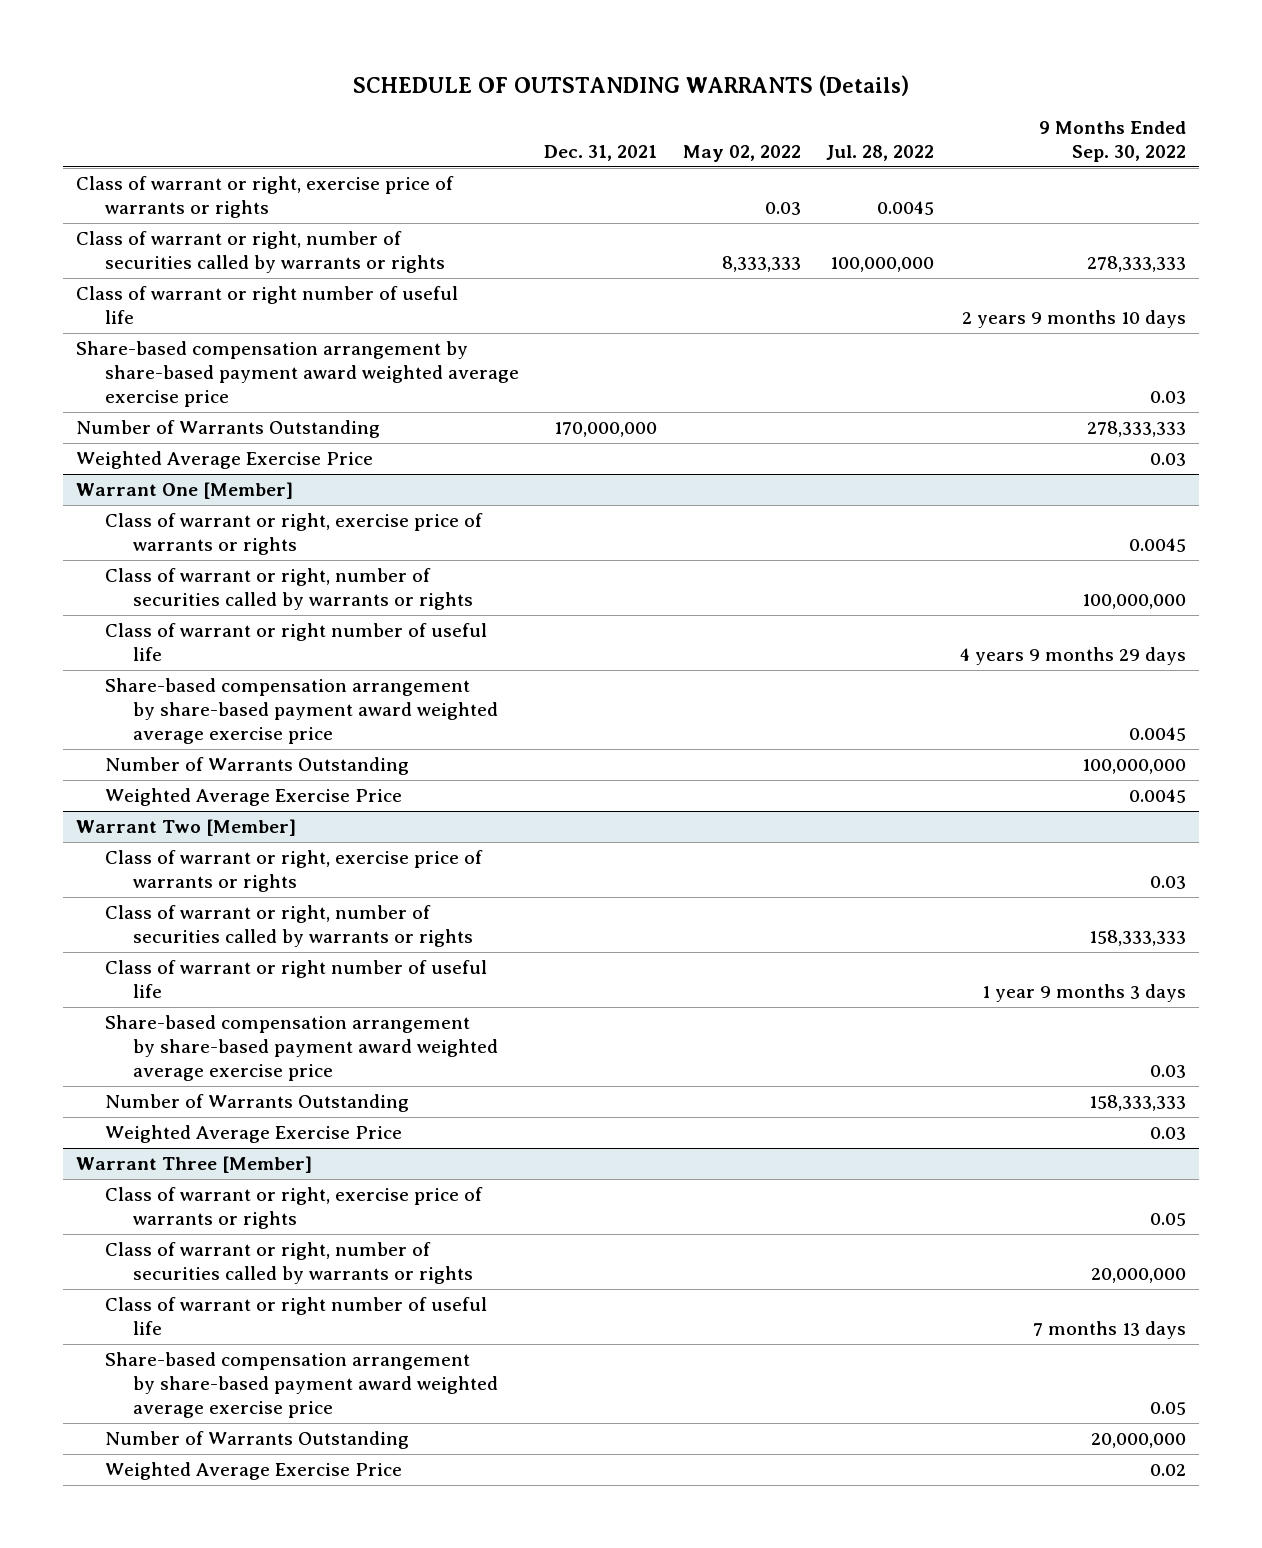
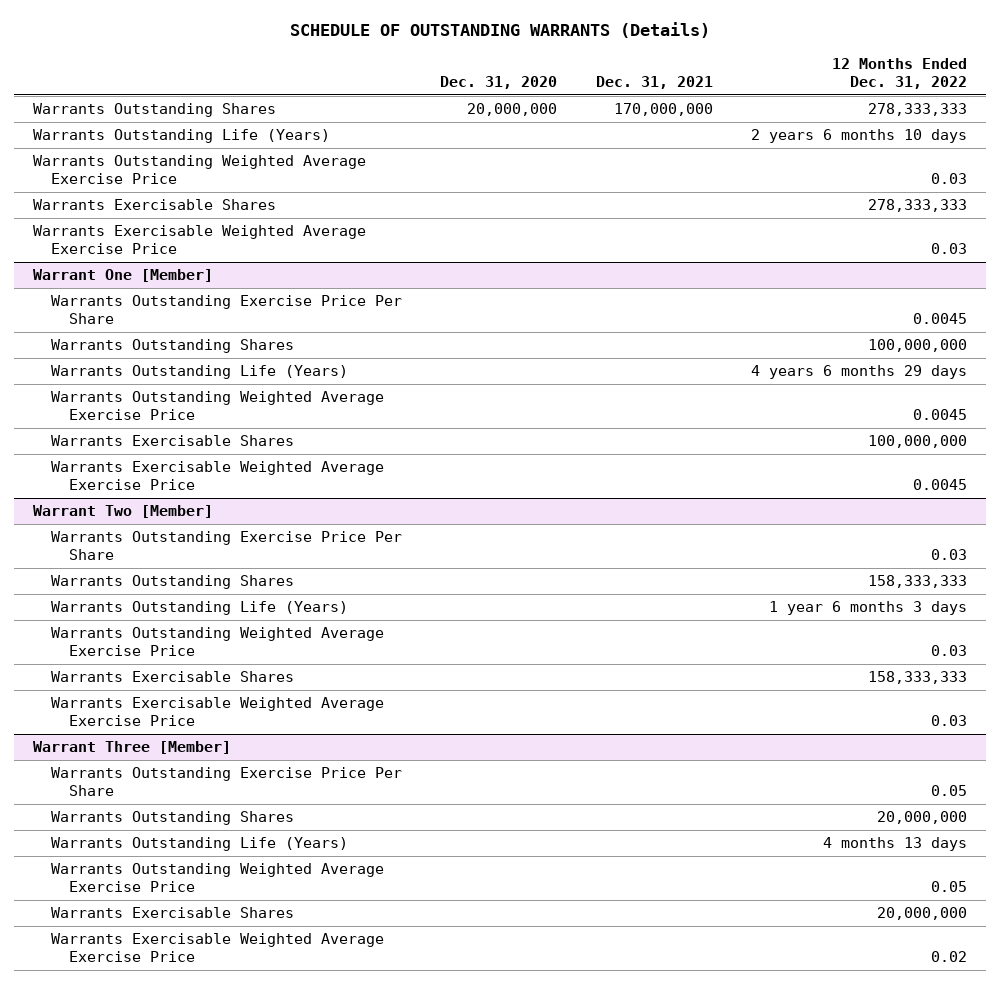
- | Dec. 31, 2021 | May 02, 2022 | Jul. 28, 2022 | 9 Months Ended Sep. 30, 2022
+ | Dec. 31, 2020 | Dec. 31, 2021 | 12 Months Ended Dec. 31, 2022
- Class of warrant or right, exercise price of warrants or rights | | 0.03 | 0.0045 |
- Class of warrant or right, number of securities called by warrants or rights | | 8,333,333 | 100,000,000 | 278,333,333
- Class of warrant or right number of useful life | | | | 2 years 9 months 10 days
- Share-based compensation arrangement by share-based payment award weighted average exercise price | | | | 0.03
- Number of Warrants Outstanding | 170,000,000 | | | 278,333,333
- Weighted Average Exercise Price | | | | 0.03
+ Warrants Outstanding Shares | 20,000,000 | 170,000,000 | 278,333,333
+ Warrants Outstanding Life (Years) | | | 2 years 6 months 10 days
+ Warrants Outstanding Weighted Average Exercise Price | | | 0.03
+ Warrants Exercisable Shares | | | 278,333,333
+ Warrants Exercisable Weighted Average Exercise Price | | | 0.03
@ Warrant One [Member]
- Class of warrant or right, exercise price of warrants or rights | | | | 0.0045
- Class of warrant or right, number of securities called by warrants or rights | | | | 100,000,000
- Class of warrant or right number of useful life | | | | 4 years 9 months 29 days
- Share-based compensation arrangement by share-based payment award weighted average exercise price | | | | 0.0045
- Number of Warrants Outstanding | | | | 100,000,000
- Weighted Average Exercise Price | | | | 0.0045
+ Warrants Outstanding Exercise Price Per Share | | | 0.0045
+ Warrants Outstanding Shares | | | 100,000,000
+ Warrants Outstanding Life (Years) | | | 4 years 6 months 29 days
+ Warrants Outstanding Weighted Average Exercise Price | | | 0.0045
+ Warrants Exercisable Shares | | | 100,000,000
+ Warrants Exercisable Weighted Average Exercise Price | | | 0.0045
@ Warrant Two [Member]
- Class of warrant or right, exercise price of warrants or rights | | | | 0.03
- Class of warrant or right, number of securities called by warrants or rights | | | | 158,333,333
- Class of warrant or right number of useful life | | | | 1 year 9 months 3 days
- Share-based compensation arrangement by share-based payment award weighted average exercise price | | | | 0.03
- Number of Warrants Outstanding | | | | 158,333,333
- Weighted Average Exercise Price | | | | 0.03
+ Warrants Outstanding Exercise Price Per Share | | | 0.03
+ Warrants Outstanding Shares | | | 158,333,333
+ Warrants Outstanding Life (Years) | | | 1 year 6 months 3 days
+ Warrants Outstanding Weighted Average Exercise Price | | | 0.03
+ Warrants Exercisable Shares | | | 158,333,333
+ Warrants Exercisable Weighted Average Exercise Price | | | 0.03
@ Warrant Three [Member]
- Class of warrant or right, exercise price of warrants or rights | | | | 0.05
- Class of warrant or right, number of securities called by warrants or rights | | | | 20,000,000
- Class of warrant or right number of useful life | | | | 7 months 13 days
- Share-based compensation arrangement by share-based payment award weighted average exercise price | | | | 0.05
- Number of Warrants Outstanding | | | | 20,000,000
- Weighted Average Exercise Price | | | | 0.02
+ Warrants Outstanding Exercise Price Per Share | | | 0.05
+ Warrants Outstanding Shares | | | 20,000,000
+ Warrants Outstanding Life (Years) | | | 4 months 13 days
+ Warrants Outstanding Weighted Average Exercise Price | | | 0.05
+ Warrants Exercisable Shares | | | 20,000,000
+ Warrants Exercisable Weighted Average Exercise Price | | | 0.02

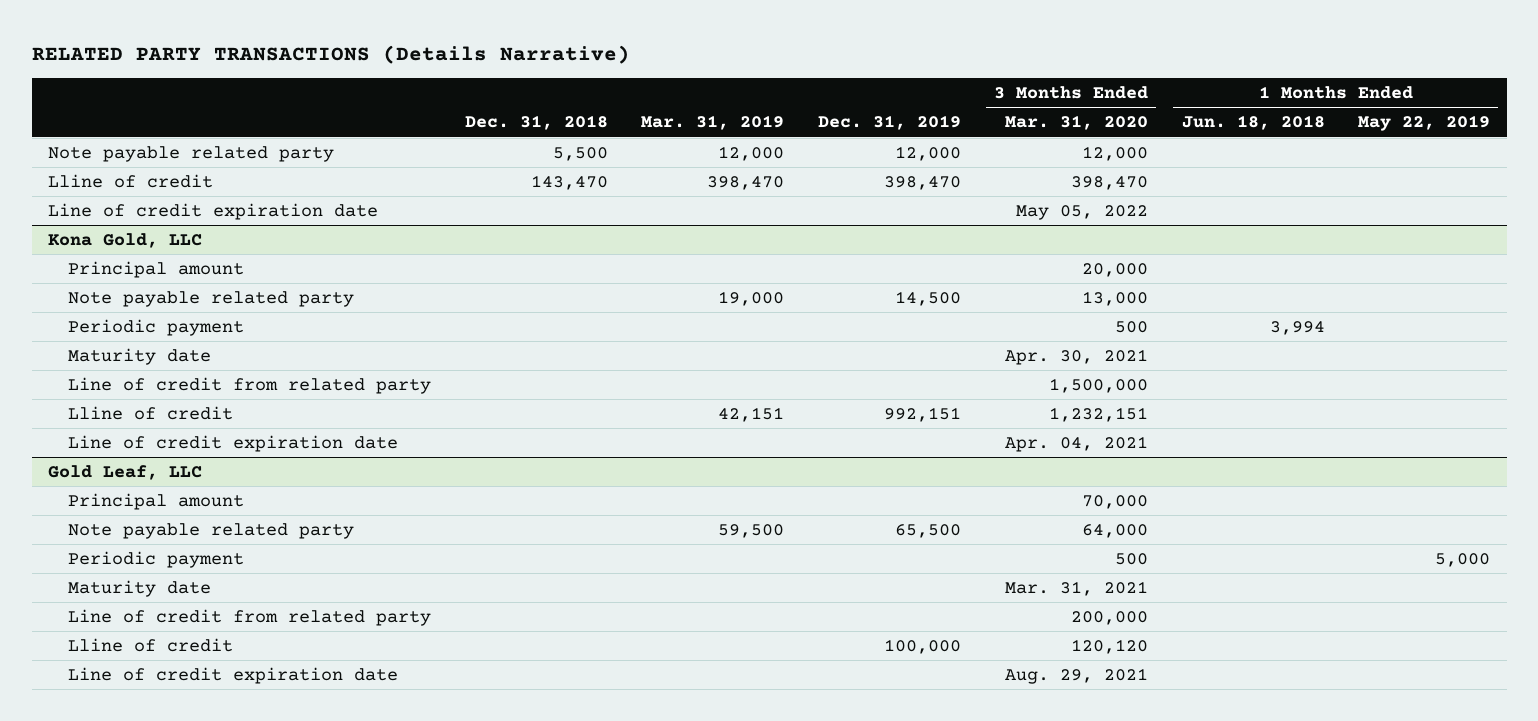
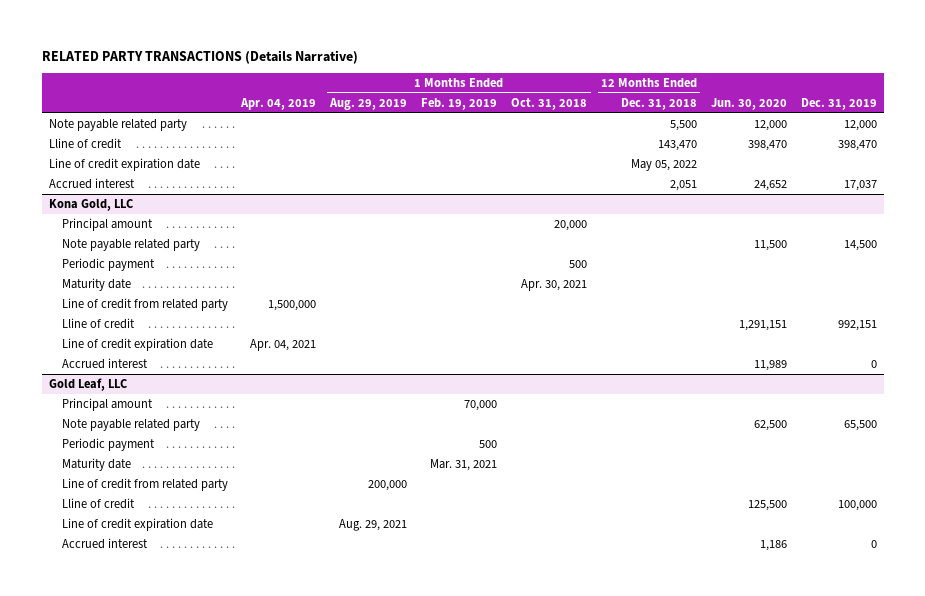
- | Dec. 31, 2018 | Mar. 31, 2019 | Dec. 31, 2019 | 3 Months Ended Mar. 31, 2020 | 1 Months Ended Jun. 18, 2018 | 1 Months Ended May 22, 2019
+ | Apr. 04, 2019 | 1 Months Ended Aug. 29, 2019 | 1 Months Ended Feb. 19, 2019 | 1 Months Ended Oct. 31, 2018 | 12 Months Ended Dec. 31, 2018 | Jun. 30, 2020 | Dec. 31, 2019
+ Accrued interest | | | | | 2,051 | 24,652 | 17,037
@ Kona Gold, LLC
+ Accrued interest | | | | | | 11,989 | 0
@ Gold Leaf, LLC
+ Accrued interest | | | | | | 1,186 | 0

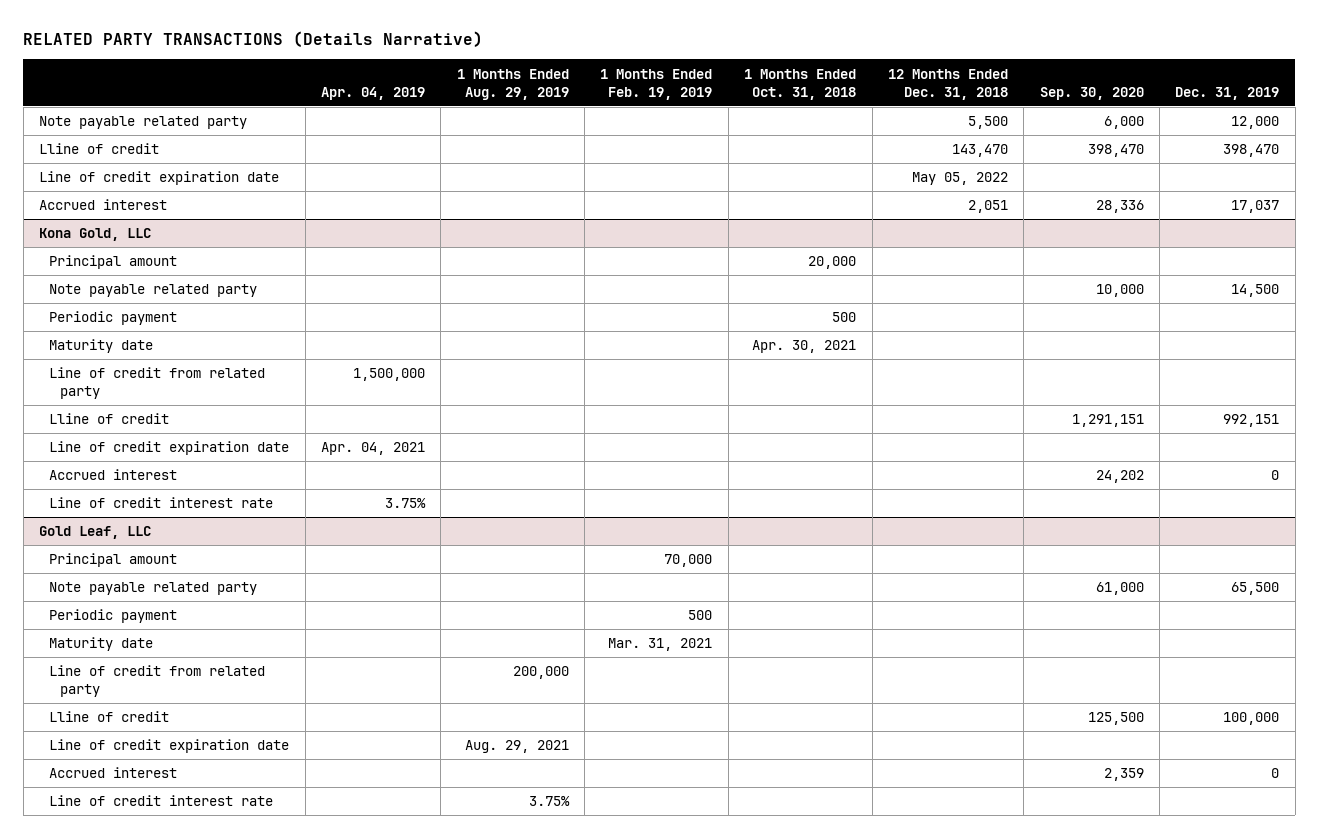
- | Apr. 04, 2019 | 1 Months Ended Aug. 29, 2019 | 1 Months Ended Feb. 19, 2019 | 1 Months Ended Oct. 31, 2018 | 12 Months Ended Dec. 31, 2018 | Jun. 30, 2020 | Dec. 31, 2019
+ | Apr. 04, 2019 | 1 Months Ended Aug. 29, 2019 | 1 Months Ended Feb. 19, 2019 | 1 Months Ended Oct. 31, 2018 | 12 Months Ended Dec. 31, 2018 | Sep. 30, 2020 | Dec. 31, 2019
@ Kona Gold, LLC
+ Line of credit interest rate | 3.75% | | | | | |
@ Gold Leaf, LLC
+ Line of credit interest rate | | 3.75% | | | | |

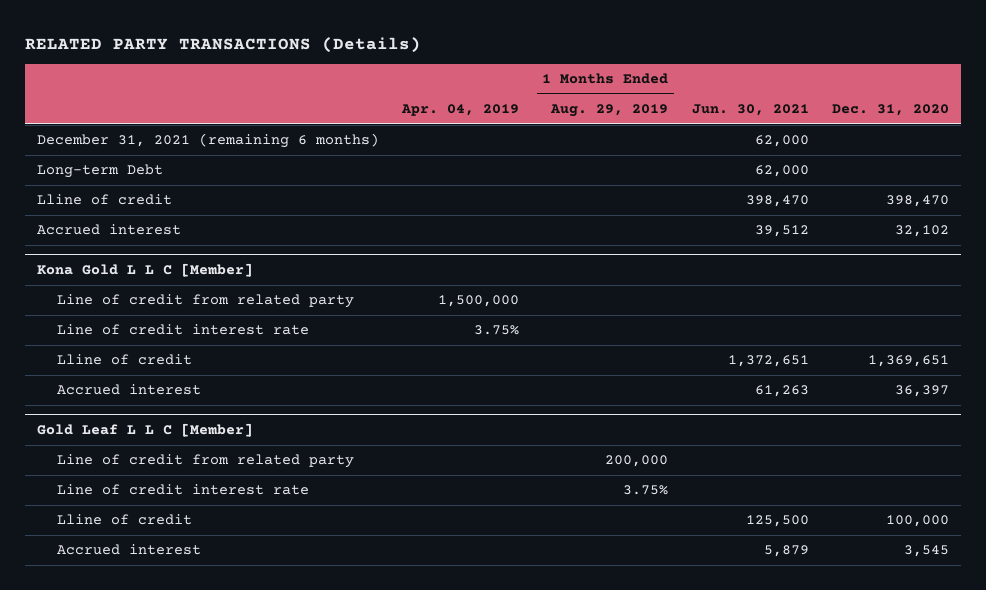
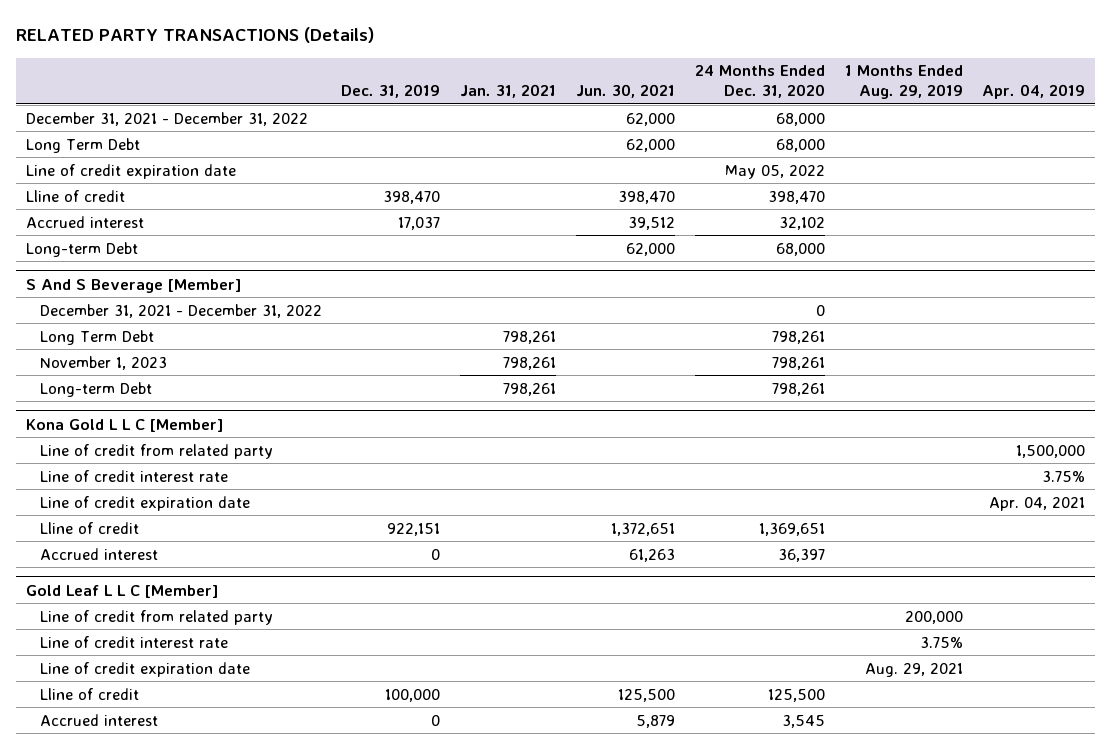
- | Apr. 04, 2019 | 1 Months Ended Aug. 29, 2019 | Jun. 30, 2021 | Dec. 31, 2020
+ | Dec. 31, 2019 | Jan. 31, 2021 | Jun. 30, 2021 | 24 Months Ended Dec. 31, 2020 | 1 Months Ended Aug. 29, 2019 | Apr. 04, 2019
- December 31, 2021 (remaining 6 months) | | | 62,000 |
+ December 31, 2021 - December 31, 2022 | | | 62,000 | 68,000 | |
+ Long Term Debt | | | 62,000 | 68,000 | |
+ Line of credit expiration date | | | | May 05, 2022 | |
moved down: Long-term Debt | | | 62,000 | 68,000 | |
+ S And S Beverage [Member]
+ December 31, 2021 - December 31, 2022 | | | | 0 | |
+ Long Term Debt | | 798,261 | | 798,261 | |
+ November 1, 2023 | | 798,261 | | 798,261 | |
+ Long-term Debt | | 798,261 | | 798,261 | |
@ Kona Gold L L C [Member]
+ Line of credit expiration date | | | | | | Apr. 04, 2021
@ Gold Leaf L L C [Member]
+ Line of credit expiration date | | | | | Aug. 29, 2021 |

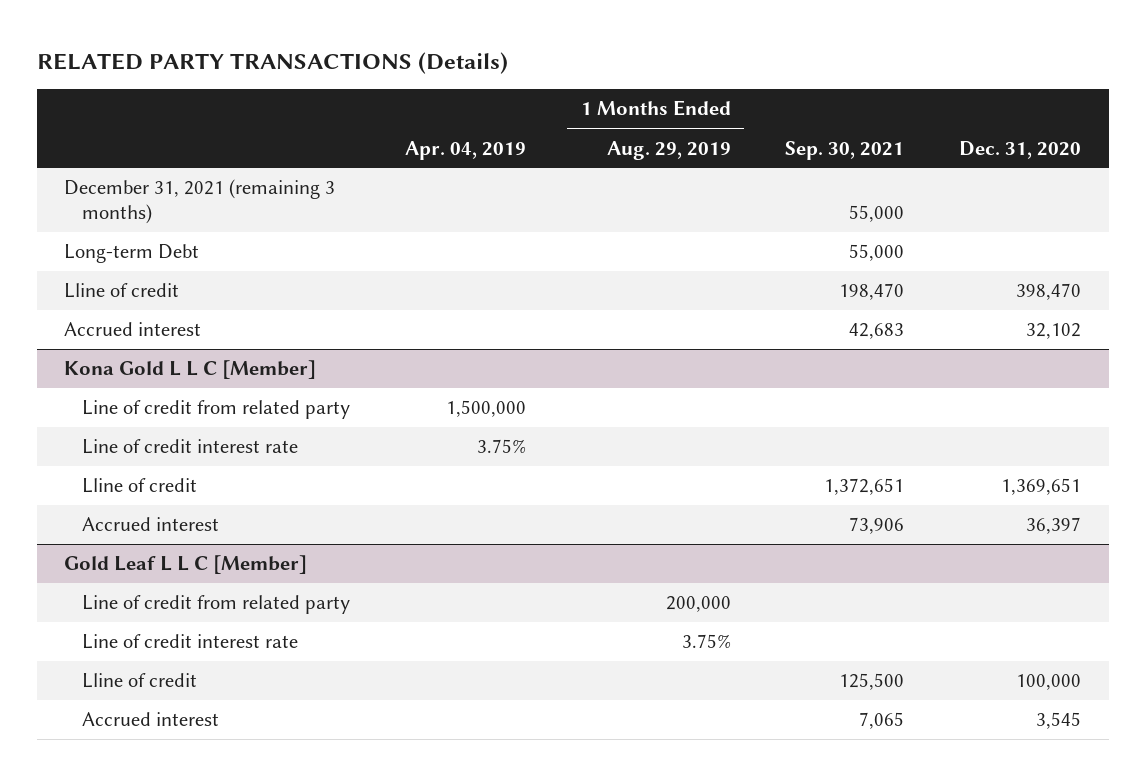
- | Dec. 31, 2019 | Jan. 31, 2021 | Jun. 30, 2021 | 24 Months Ended Dec. 31, 2020 | 1 Months Ended Aug. 29, 2019 | Apr. 04, 2019
+ | Apr. 04, 2019 | 1 Months Ended Aug. 29, 2019 | Sep. 30, 2021 | Dec. 31, 2020
- December 31, 2021 - December 31, 2022 | | | 62,000 | 68,000 | |
- Long Term Debt | | | 62,000 | 68,000 | |
- Line of credit expiration date | | | | May 05, 2022 | |
+ December 31, 2021 (remaining 3 months) | | | 55,000 |
moved up: Long-term Debt | | | 55,000 |
- S And S Beverage [Member]
- December 31, 2021 - December 31, 2022 | | | | 0 | |
- Long Term Debt | | 798,261 | | 798,261 | |
- November 1, 2023 | | 798,261 | | 798,261 | |
- Long-term Debt | | 798,261 | | 798,261 | |
@ Kona Gold L L C [Member]
- Line of credit expiration date | | | | | | Apr. 04, 2021
@ Gold Leaf L L C [Member]
- Line of credit expiration date | | | | | Aug. 29, 2021 |

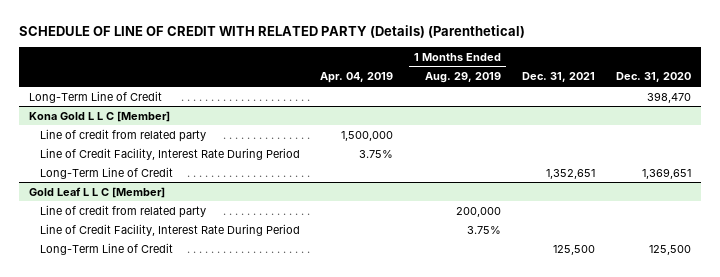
- RELATED PARTY TRANSACTIONS (Details)
+ SCHEDULE OF LINE OF CREDIT WITH RELATED PARTY (Details) (Parenthetical)
- | Apr. 04, 2019 | 1 Months Ended Aug. 29, 2019 | Sep. 30, 2021 | Dec. 31, 2020
+ | Apr. 04, 2019 | 1 Months Ended Aug. 29, 2019 | Dec. 31, 2021 | Dec. 31, 2020
- December 31, 2021 (remaining 3 months) | | | 55,000 |
- Long-term Debt | | | 55,000 |
- Lline of credit | | | 198,470 | 398,470
- Accrued interest | | | 42,683 | 32,102
+ Long-Term Line of Credit | | | | 398,470
@ Kona Gold L L C [Member]
- Line of credit interest rate | 3.75% | | |
- Lline of credit | | | 1,372,651 | 1,369,651
- Accrued interest | | | 73,906 | 36,397
+ Line of Credit Facility, Interest Rate During Period | 3.75% | | |
+ Long-Term Line of Credit | | | 1,352,651 | 1,369,651
@ Gold Leaf L L C [Member]
- Line of credit interest rate | | 3.75% | |
- Lline of credit | | | 125,500 | 100,000
- Accrued interest | | | 7,065 | 3,545
+ Line of Credit Facility, Interest Rate During Period | | 3.75% | |
+ Long-Term Line of Credit | | | 125,500 | 125,500

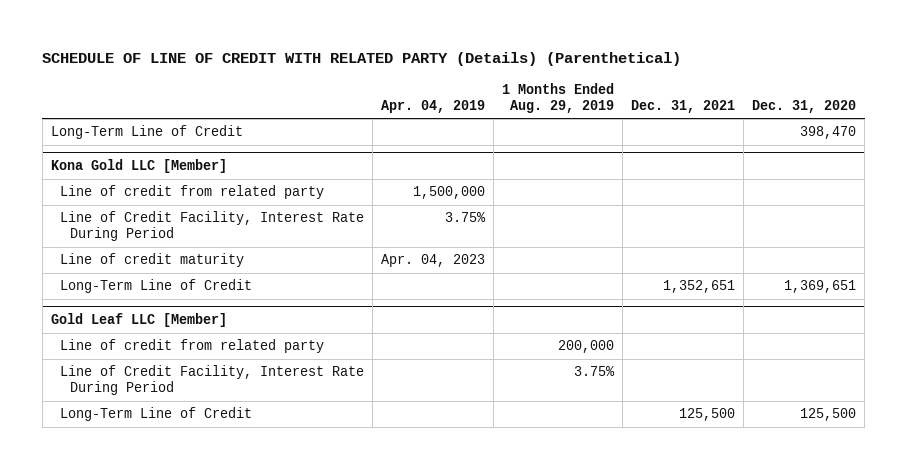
- Kona Gold L L C [Member]
+ Kona Gold LLC [Member]
+ Line of credit maturity | Apr. 04, 2023 | | |
- Gold Leaf L L C [Member]
+ Gold Leaf LLC [Member]

